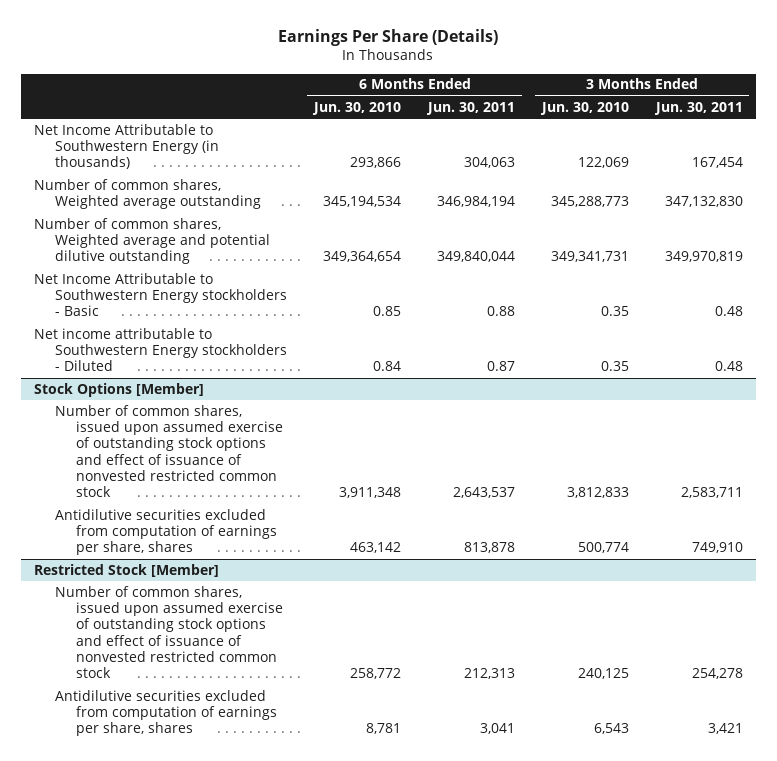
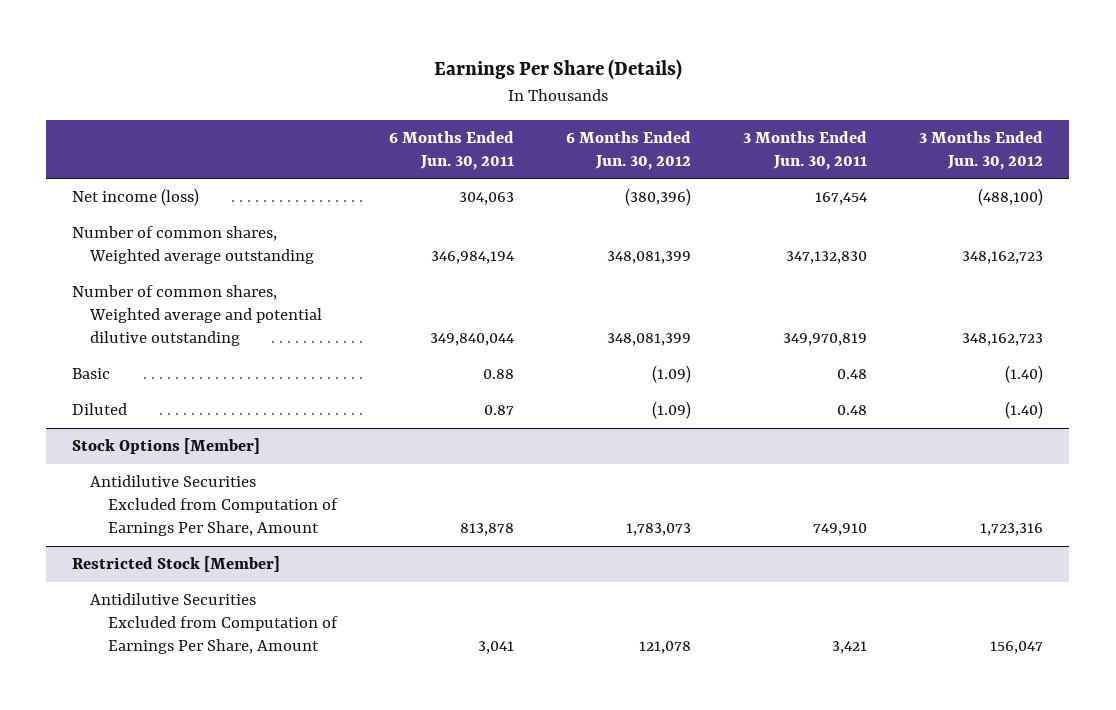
- | 6 Months Ended Jun. 30, 2010 | 6 Months Ended Jun. 30, 2011 | 3 Months Ended Jun. 30, 2010 | 3 Months Ended Jun. 30, 2011
+ | 6 Months Ended Jun. 30, 2011 | 6 Months Ended Jun. 30, 2012 | 3 Months Ended Jun. 30, 2011 | 3 Months Ended Jun. 30, 2012
- Net Income Attributable to Southwestern Energy (in thousands) | 293,866 | 304,063 | 122,069 | 167,454
+ Net income (loss) | 304,063 | (380,396) | 167,454 | (488,100)
- Net Income Attributable to Southwestern Energy stockholders - Basic | 0.85 | 0.88 | 0.35 | 0.48
- Net income attributable to Southwestern Energy stockholders - Diluted | 0.84 | 0.87 | 0.35 | 0.48
+ Basic | 0.88 | (1.09) | 0.48 | (1.40)
+ Diluted | 0.87 | (1.09) | 0.48 | (1.40)
@ Stock Options [Member]
- Number of common shares, issued upon assumed exercise of outstanding stock options and effect of issuance of nonvested restricted common stock | 3,911,348 | 2,643,537 | 3,812,833 | 2,583,711
- Antidilutive securities excluded from computation of earnings per share, shares | 463,142 | 813,878 | 500,774 | 749,910
+ Antidilutive Securities Excluded from Computation of Earnings Per Share, Amount | 813,878 | 1,783,073 | 749,910 | 1,723,316
@ Restricted Stock [Member]
- Number of common shares, issued upon assumed exercise of outstanding stock options and effect of issuance of nonvested restricted common stock | 258,772 | 212,313 | 240,125 | 254,278
- Antidilutive securities excluded from computation of earnings per share, shares | 8,781 | 3,041 | 6,543 | 3,421
+ Antidilutive Securities Excluded from Computation of Earnings Per Share, Amount | 3,041 | 121,078 | 3,421 | 156,047

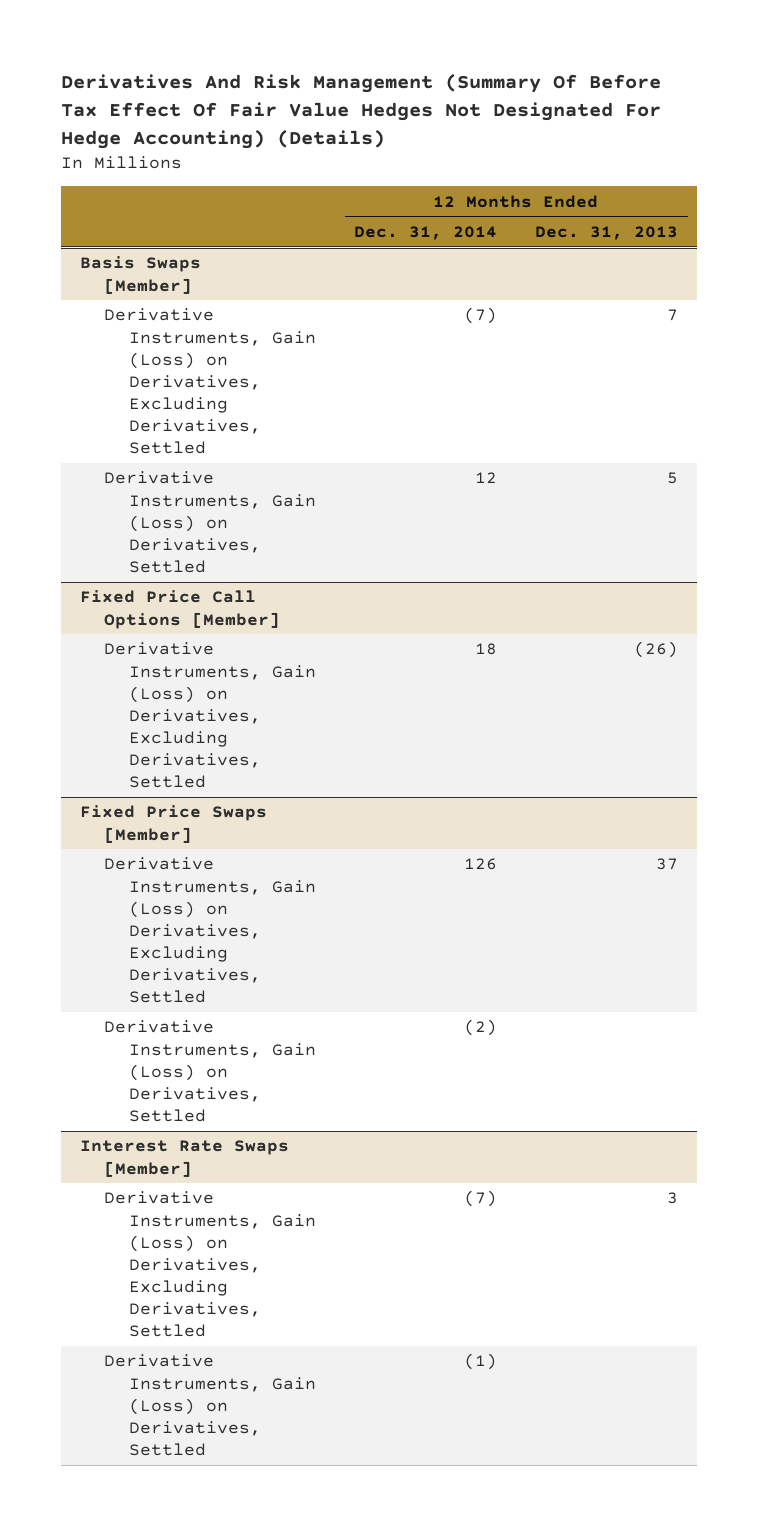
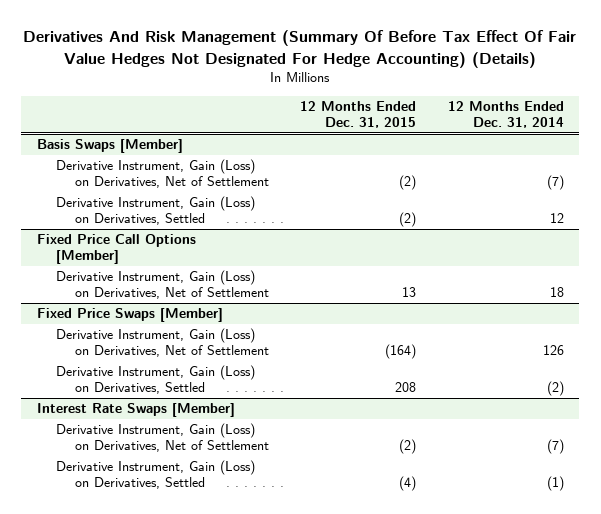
- | 12 Months Ended Dec. 31, 2014 | 12 Months Ended Dec. 31, 2013
+ | 12 Months Ended Dec. 31, 2015 | 12 Months Ended Dec. 31, 2014
@ Basis Swaps [Member]
- Derivative Instruments, Gain (Loss) on Derivatives, Excluding Derivatives, Settled | (7) | 7
- Derivative Instruments, Gain (Loss) on Derivatives, Settled | 12 | 5
+ Derivative Instrument, Gain (Loss) on Derivatives, Net of Settlement | (2) | (7)
+ Derivative Instrument, Gain (Loss) on Derivatives, Settled | (2) | 12
@ Fixed Price Call Options [Member]
- Derivative Instruments, Gain (Loss) on Derivatives, Excluding Derivatives, Settled | 18 | (26)
+ Derivative Instrument, Gain (Loss) on Derivatives, Net of Settlement | 13 | 18
@ Fixed Price Swaps [Member]
- Derivative Instruments, Gain (Loss) on Derivatives, Excluding Derivatives, Settled | 126 | 37
- Derivative Instruments, Gain (Loss) on Derivatives, Settled | (2) |
+ Derivative Instrument, Gain (Loss) on Derivatives, Net of Settlement | (164) | 126
+ Derivative Instrument, Gain (Loss) on Derivatives, Settled | 208 | (2)
@ Interest Rate Swaps [Member]
- Derivative Instruments, Gain (Loss) on Derivatives, Excluding Derivatives, Settled | (7) | 3
- Derivative Instruments, Gain (Loss) on Derivatives, Settled | (1) |
+ Derivative Instrument, Gain (Loss) on Derivatives, Net of Settlement | (2) | (7)
+ Derivative Instrument, Gain (Loss) on Derivatives, Settled | (4) | (1)

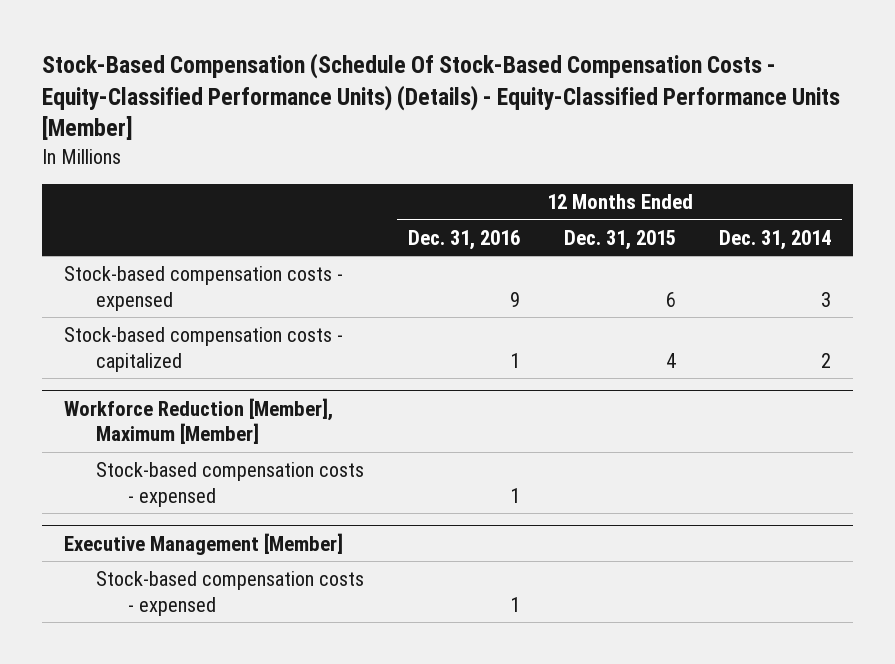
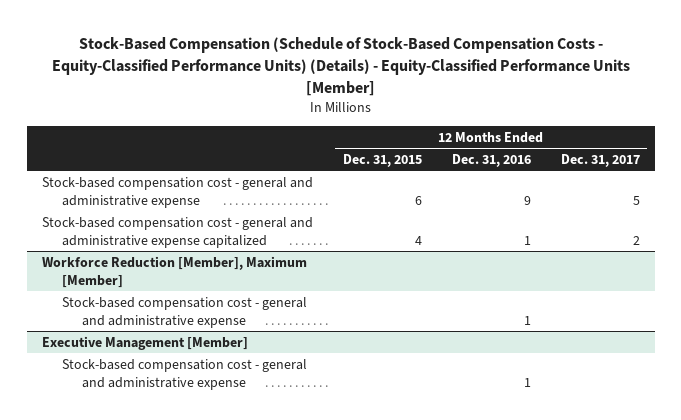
- Stock-Based Compensation (Schedule Of Stock-Based Compensation Costs - Equity-Classified Performance Units) (Details) - Equity-Classified Performance Units [Member]
+ Stock-Based Compensation (Schedule of Stock-Based Compensation Costs - Equity-Classified Performance Units) (Details) - Equity-Classified Performance Units [Member]
- | 12 Months Ended Dec. 31, 2016 | 12 Months Ended Dec. 31, 2015 | 12 Months Ended Dec. 31, 2014
+ | 12 Months Ended Dec. 31, 2015 | 12 Months Ended Dec. 31, 2016 | 12 Months Ended Dec. 31, 2017
- Stock-based compensation costs - expensed | 9 | 6 | 3
- Stock-based compensation costs - capitalized | 1 | 4 | 2
+ Stock-based compensation cost - general and administrative expense | 6 | 9 | 5
+ Stock-based compensation cost - general and administrative expense capitalized | 4 | 1 | 2
@ Workforce Reduction [Member], Maximum [Member]
- Stock-based compensation costs - expensed | 1 | |
+ Stock-based compensation cost - general and administrative expense | | 1 |
@ Executive Management [Member]
- Stock-based compensation costs - expensed | 1 | |
+ Stock-based compensation cost - general and administrative expense | | 1 |

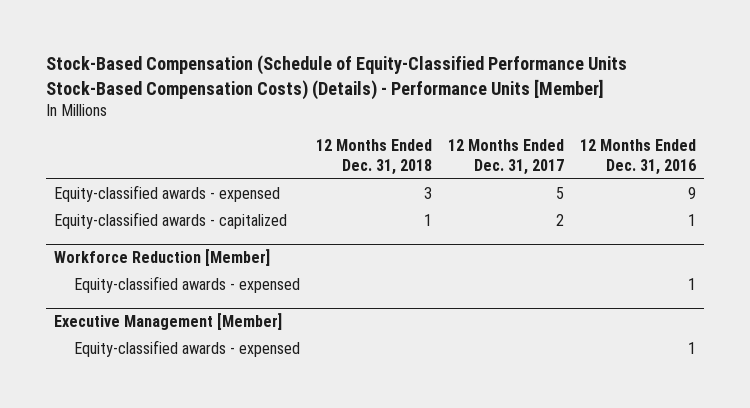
- Stock-Based Compensation (Schedule of Stock-Based Compensation Costs - Equity-Classified Performance Units) (Details) - Equity-Classified Performance Units [Member]
+ Stock-Based Compensation (Schedule of Equity-Classified Performance Units Stock-Based Compensation Costs) (Details) - Performance Units [Member]
- | 12 Months Ended Dec. 31, 2015 | 12 Months Ended Dec. 31, 2016 | 12 Months Ended Dec. 31, 2017
+ | 12 Months Ended Dec. 31, 2018 | 12 Months Ended Dec. 31, 2017 | 12 Months Ended Dec. 31, 2016
- Stock-based compensation cost - general and administrative expense | 6 | 9 | 5
- Stock-based compensation cost - general and administrative expense capitalized | 4 | 1 | 2
- Workforce Reduction [Member], Maximum [Member]
- Stock-based compensation cost - general and administrative expense | | 1 |
+ Equity-classified awards - expensed | 3 | 5 | 9
+ Equity-classified awards - capitalized | 1 | 2 | 1
+ Workforce Reduction [Member]
+ Equity-classified awards - expensed | | | 1
@ Executive Management [Member]
- Stock-based compensation cost - general and administrative expense | | 1 |
+ Equity-classified awards - expensed | | | 1

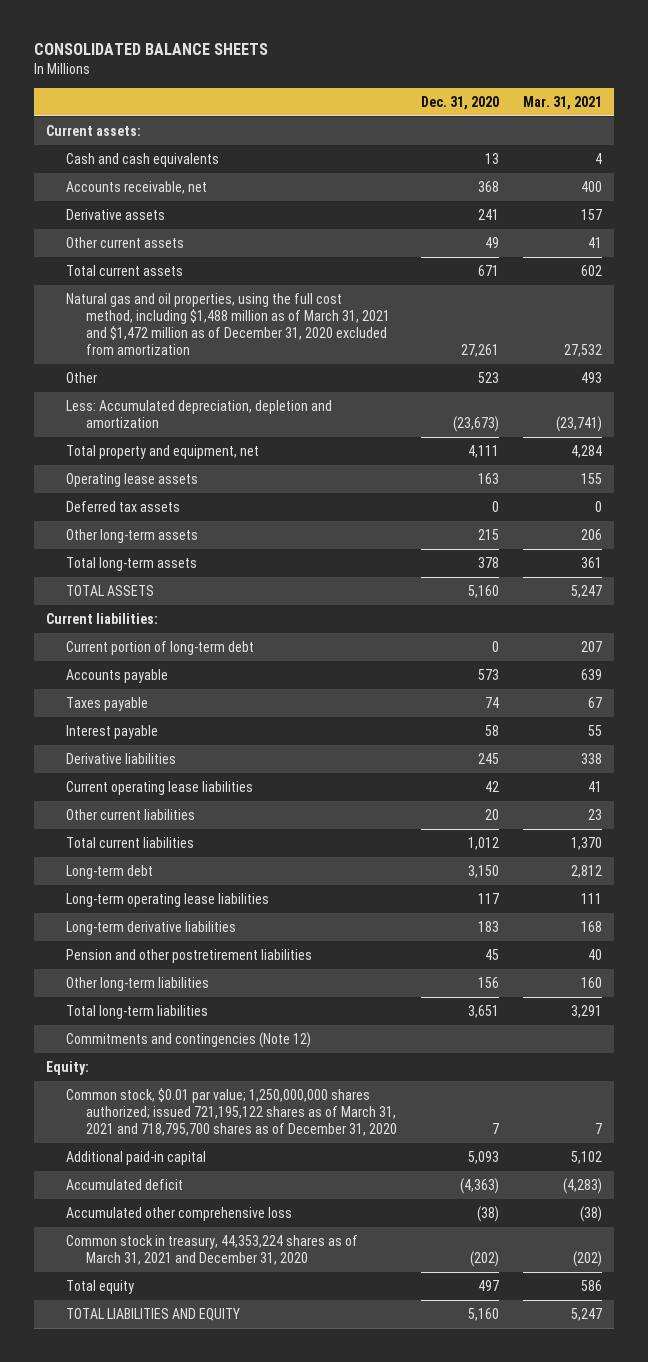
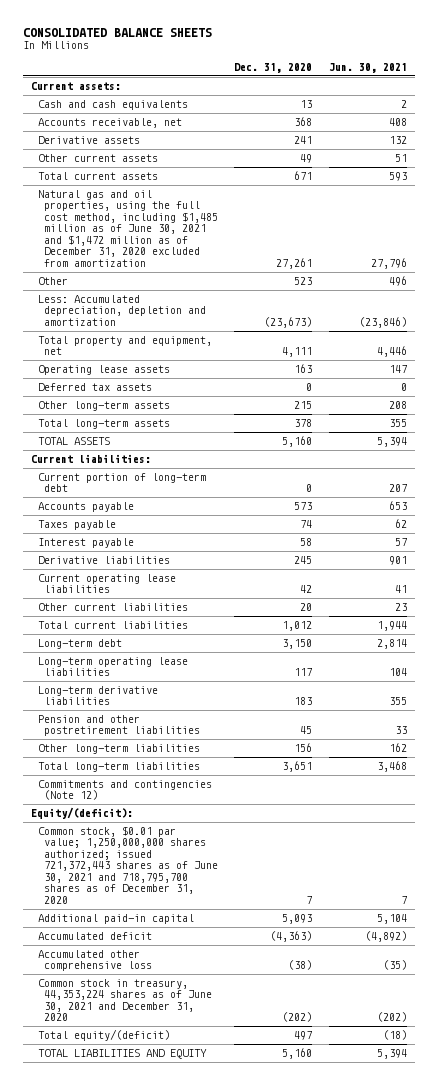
- | Dec. 31, 2020 | Mar. 31, 2021
+ | Dec. 31, 2020 | Jun. 30, 2021
- Natural gas and oil properties, using the full cost method, including $1,488 million as of March 31, 2021 and $1,472 million as of December 31, 2020 excluded from amortization | 27,261 | 27,532
+ Natural gas and oil properties, using the full cost method, including $1,485 million as of June 30, 2021 and $1,472 million as of December 31, 2020 excluded from amortization | 27,261 | 27,796
- Equity:
- Common stock, $0.01 par value; 1,250,000,000 shares authorized; issued 721,195,122 shares as of March 31, 2021 and 718,795,700 shares as of December 31, 2020 | 7 | 7
+ Equity/(deficit):
+ Common stock, $0.01 par value; 1,250,000,000 shares authorized; issued 721,372,443 shares as of June 30, 2021 and 718,795,700 shares as of December 31, 2020 | 7 | 7
- Common stock in treasury, 44,353,224 shares as of March 31, 2021 and December 31, 2020 | (202) | (202)
- Total equity | 497 | 586
+ Common stock in treasury, 44,353,224 shares as of June 30, 2021 and December 31, 2020 | (202) | (202)
+ Total equity/(deficit) | 497 | (18)

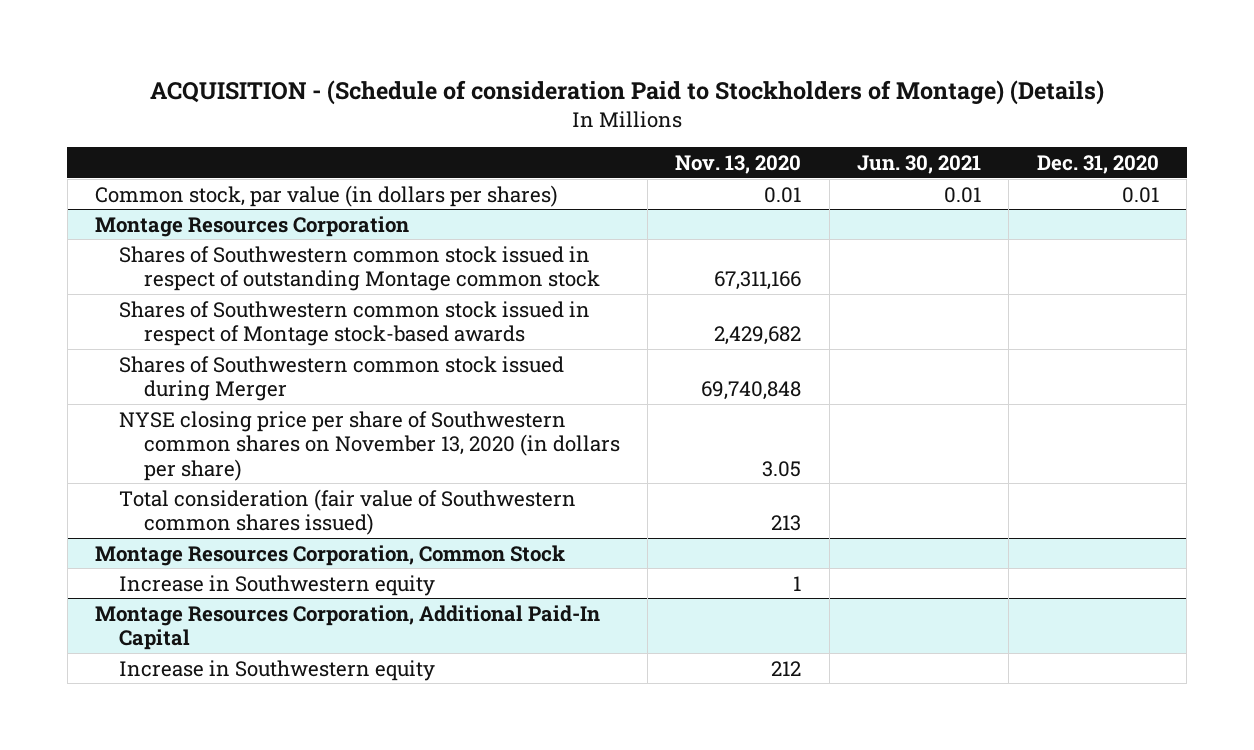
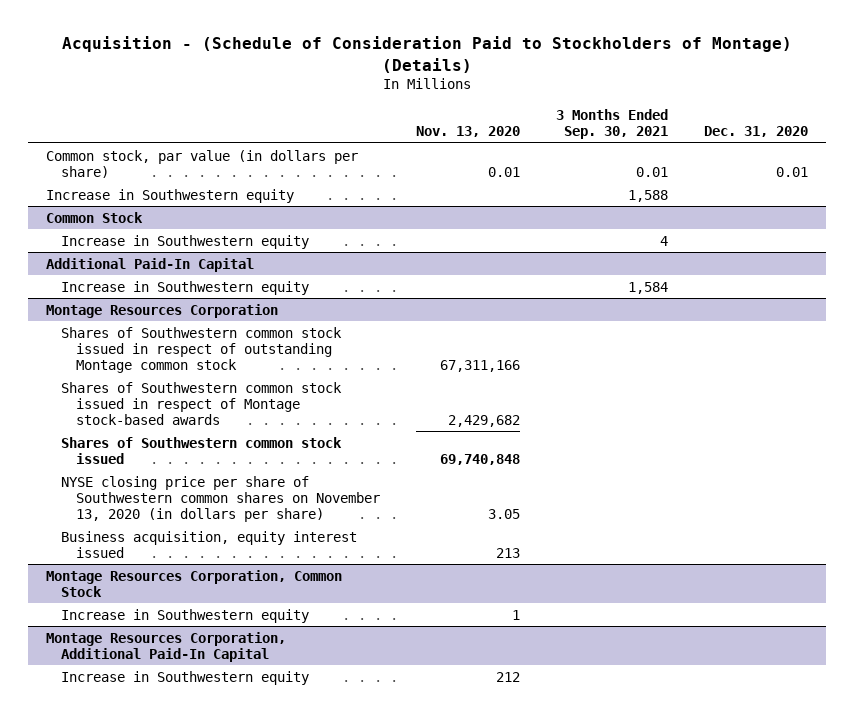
- ACQUISITION - (Schedule of consideration Paid to Stockholders of Montage) (Details)
+ Acquisition - (Schedule of Consideration Paid to Stockholders of Montage) (Details)
- | Nov. 13, 2020 | Jun. 30, 2021 | Dec. 31, 2020
+ | Nov. 13, 2020 | 3 Months Ended Sep. 30, 2021 | Dec. 31, 2020
- Common stock, par value (in dollars per shares) | 0.01 | 0.01 | 0.01
+ Common stock, par value (in dollars per share) | 0.01 | 0.01 | 0.01
+ Increase in Southwestern equity | | 1,588 |
+ Common Stock
+ Increase in Southwestern equity | | 4 |
+ Additional Paid-In Capital
+ Increase in Southwestern equity | | 1,584 |
@ Montage Resources Corporation
- Shares of Southwestern common stock issued during Merger | 69,740,848 | |
+ Shares of Southwestern common stock issued | 69,740,848 | |
- Total consideration (fair value of Southwestern common shares issued) | 213 | |
+ Business acquisition, equity interest issued | 213 | |

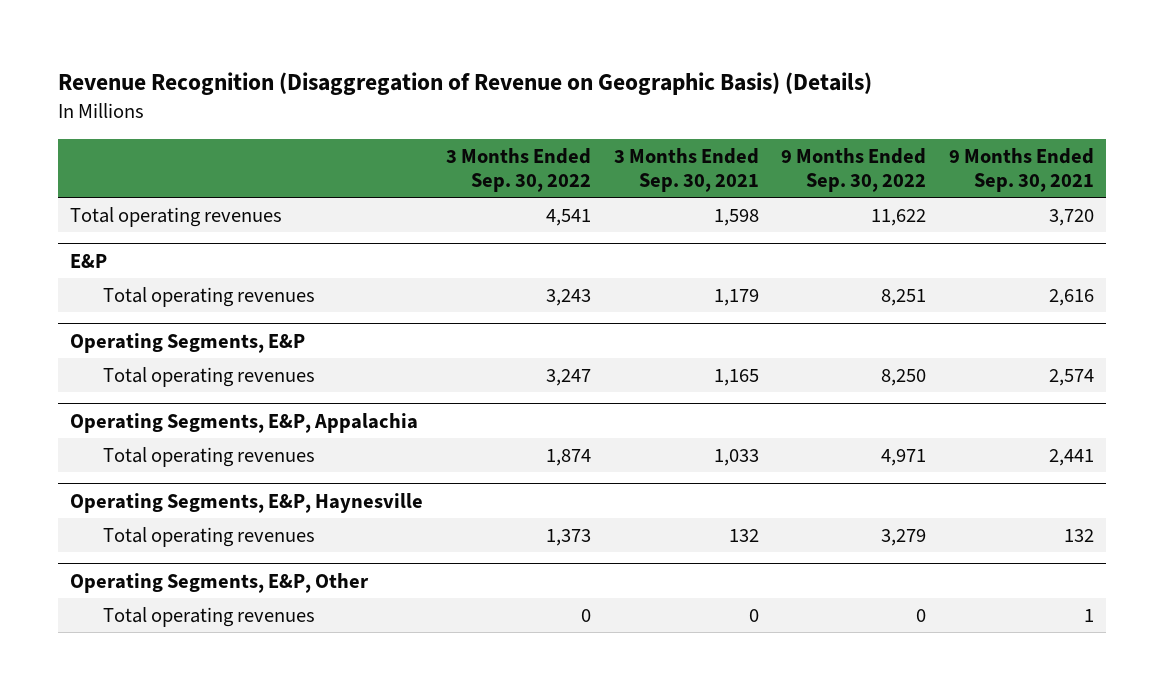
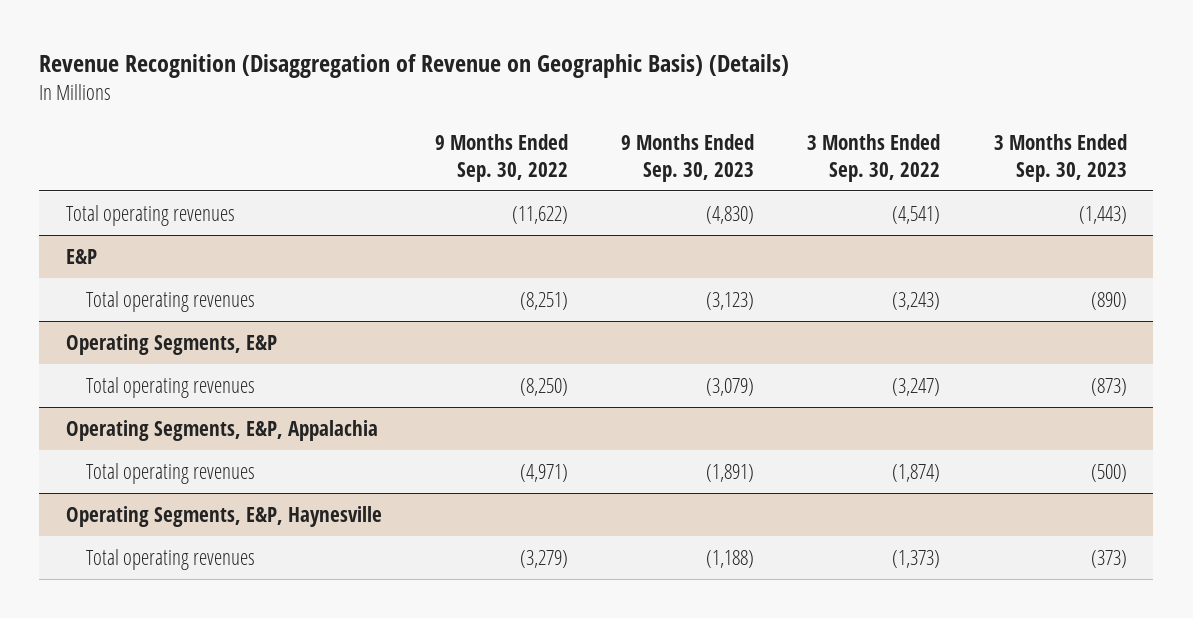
- | 3 Months Ended Sep. 30, 2022 | 3 Months Ended Sep. 30, 2021 | 9 Months Ended Sep. 30, 2022 | 9 Months Ended Sep. 30, 2021
+ | 9 Months Ended Sep. 30, 2022 | 9 Months Ended Sep. 30, 2023 | 3 Months Ended Sep. 30, 2022 | 3 Months Ended Sep. 30, 2023
- Total operating revenues | 4,541 | 1,598 | 11,622 | 3,720
+ Total operating revenues | (11,622) | (4,830) | (4,541) | (1,443)
@ E&P
- Total operating revenues | 3,243 | 1,179 | 8,251 | 2,616
+ Total operating revenues | (8,251) | (3,123) | (3,243) | (890)
@ Operating Segments, E&P
- Total operating revenues | 3,247 | 1,165 | 8,250 | 2,574
+ Total operating revenues | (8,250) | (3,079) | (3,247) | (873)
@ Operating Segments, E&P, Appalachia
- Total operating revenues | 1,874 | 1,033 | 4,971 | 2,441
+ Total operating revenues | (4,971) | (1,891) | (1,874) | (500)
@ Operating Segments, E&P, Haynesville
- Total operating revenues | 1,373 | 132 | 3,279 | 132
- Operating Segments, E&P, Other
- Total operating revenues | 0 | 0 | 0 | 1
@ Operating Segments, E&P, Haynesville
+ Total operating revenues | (3,279) | (1,188) | (1,373) | (373)

